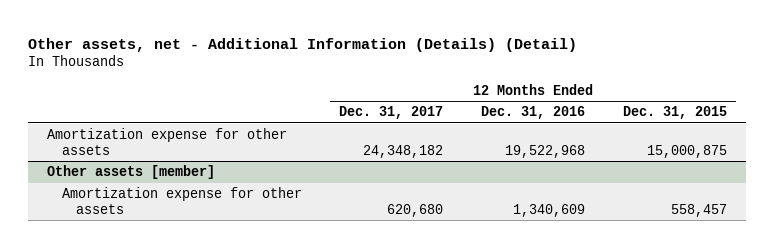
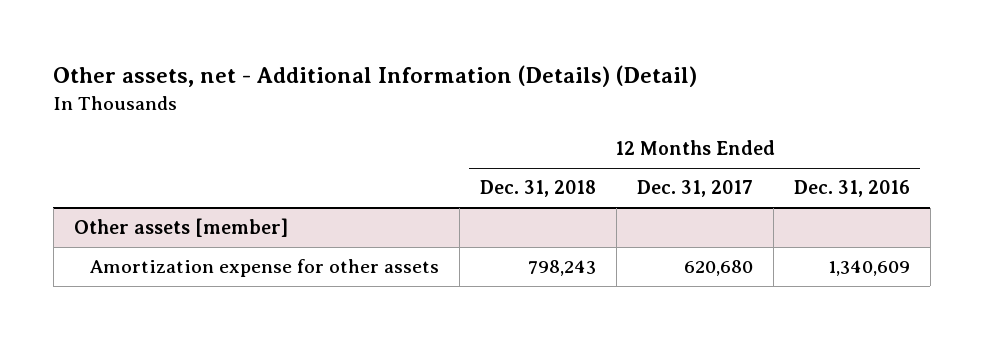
- | 12 Months Ended Dec. 31, 2017 | 12 Months Ended Dec. 31, 2016 | 12 Months Ended Dec. 31, 2015
+ | 12 Months Ended Dec. 31, 2018 | 12 Months Ended Dec. 31, 2017 | 12 Months Ended Dec. 31, 2016
- Amortization expense for other assets | 24,348,182 | 19,522,968 | 15,000,875

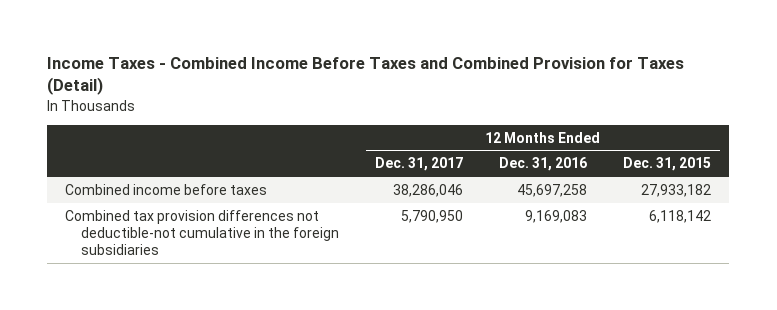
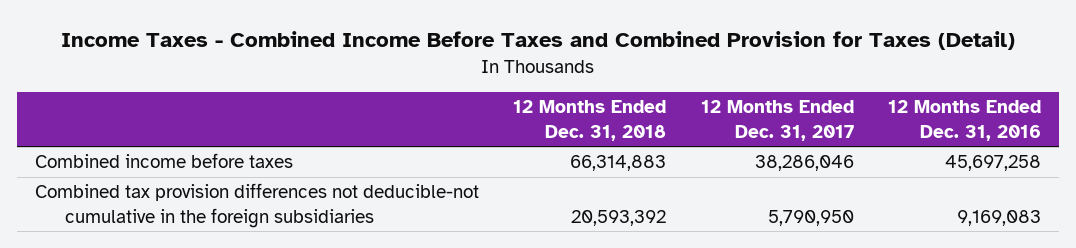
- | 12 Months Ended Dec. 31, 2017 | 12 Months Ended Dec. 31, 2016 | 12 Months Ended Dec. 31, 2015
+ | 12 Months Ended Dec. 31, 2018 | 12 Months Ended Dec. 31, 2017 | 12 Months Ended Dec. 31, 2016
- Combined tax provision differences not deductible-not cumulative in the foreign subsidiaries | 5,790,950 | 9,169,083 | 6,118,142
+ Combined tax provision differences not deducible-not cumulative in the foreign subsidiaries | 20,593,392 | 5,790,950 | 9,169,083

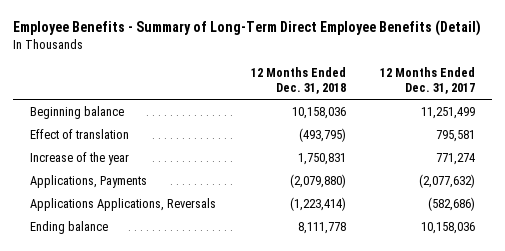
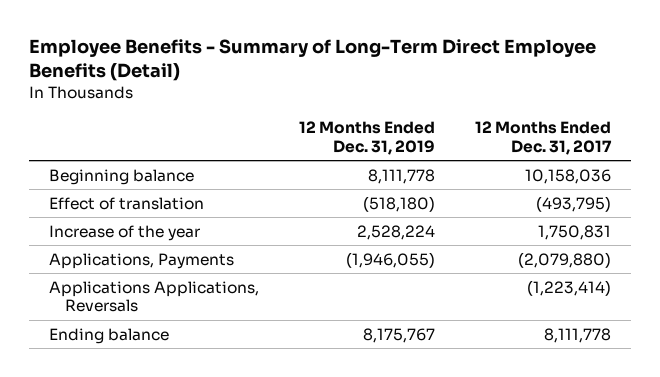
- | 12 Months Ended Dec. 31, 2018 | 12 Months Ended Dec. 31, 2017
+ | 12 Months Ended Dec. 31, 2019 | 12 Months Ended Dec. 31, 2017
- Beginning balance | 10,158,036 | 11,251,499
- Effect of translation | (493,795) | 795,581
- Increase of the year | 1,750,831 | 771,274
- Applications, Payments | (2,079,880) | (2,077,632)
- Applications Applications, Reversals | (1,223,414) | (582,686)
- Ending balance | 8,111,778 | 10,158,036
+ Beginning balance | 8,111,778 | 10,158,036
+ Effect of translation | (518,180) | (493,795)
+ Increase of the year | 2,528,224 | 1,750,831
+ Applications, Payments | (1,946,055) | (2,079,880)
+ Applications Applications, Reversals | | (1,223,414)
+ Ending balance | 8,175,767 | 8,111,778

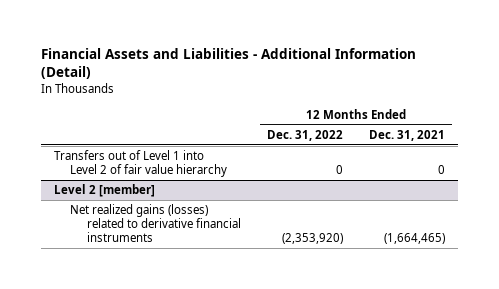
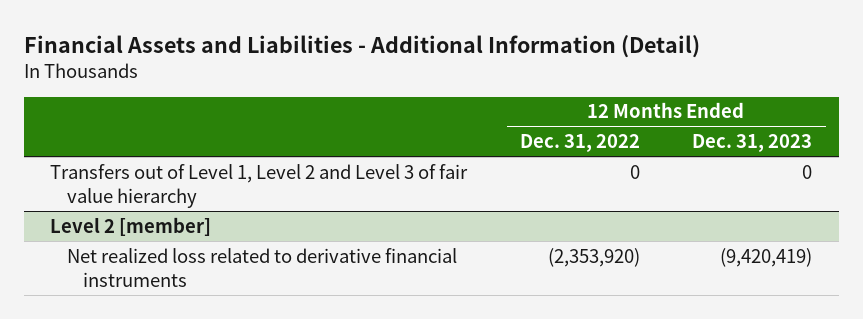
- | 12 Months Ended Dec. 31, 2022 | 12 Months Ended Dec. 31, 2021
+ | 12 Months Ended Dec. 31, 2022 | 12 Months Ended Dec. 31, 2023
- Transfers out of Level 1 into Level 2 of fair value hierarchy | 0 | 0
+ Transfers out of Level 1, Level 2 and Level 3 of fair value hierarchy | 0 | 0
@ Level 2 [member]
- Net realized gains (losses) related to derivative financial instruments | (2,353,920) | (1,664,465)
+ Net realized loss related to derivative financial instruments | (2,353,920) | (9,420,419)

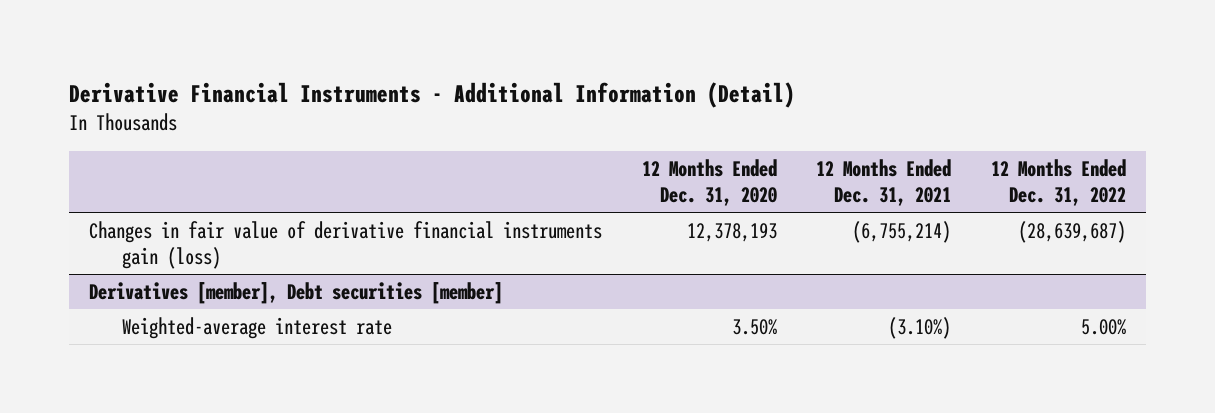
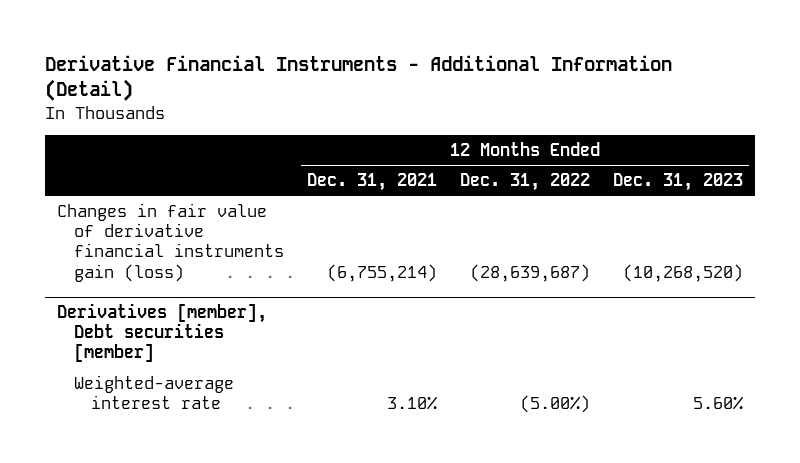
- | 12 Months Ended Dec. 31, 2020 | 12 Months Ended Dec. 31, 2021 | 12 Months Ended Dec. 31, 2022
+ | 12 Months Ended Dec. 31, 2021 | 12 Months Ended Dec. 31, 2022 | 12 Months Ended Dec. 31, 2023
@ Derivatives [member], Debt securities [member]
- Weighted-average interest rate | 3.50% | (3.10%) | 5.00%
+ Weighted-average interest rate | 3.10% | (5.00%) | 5.60%

